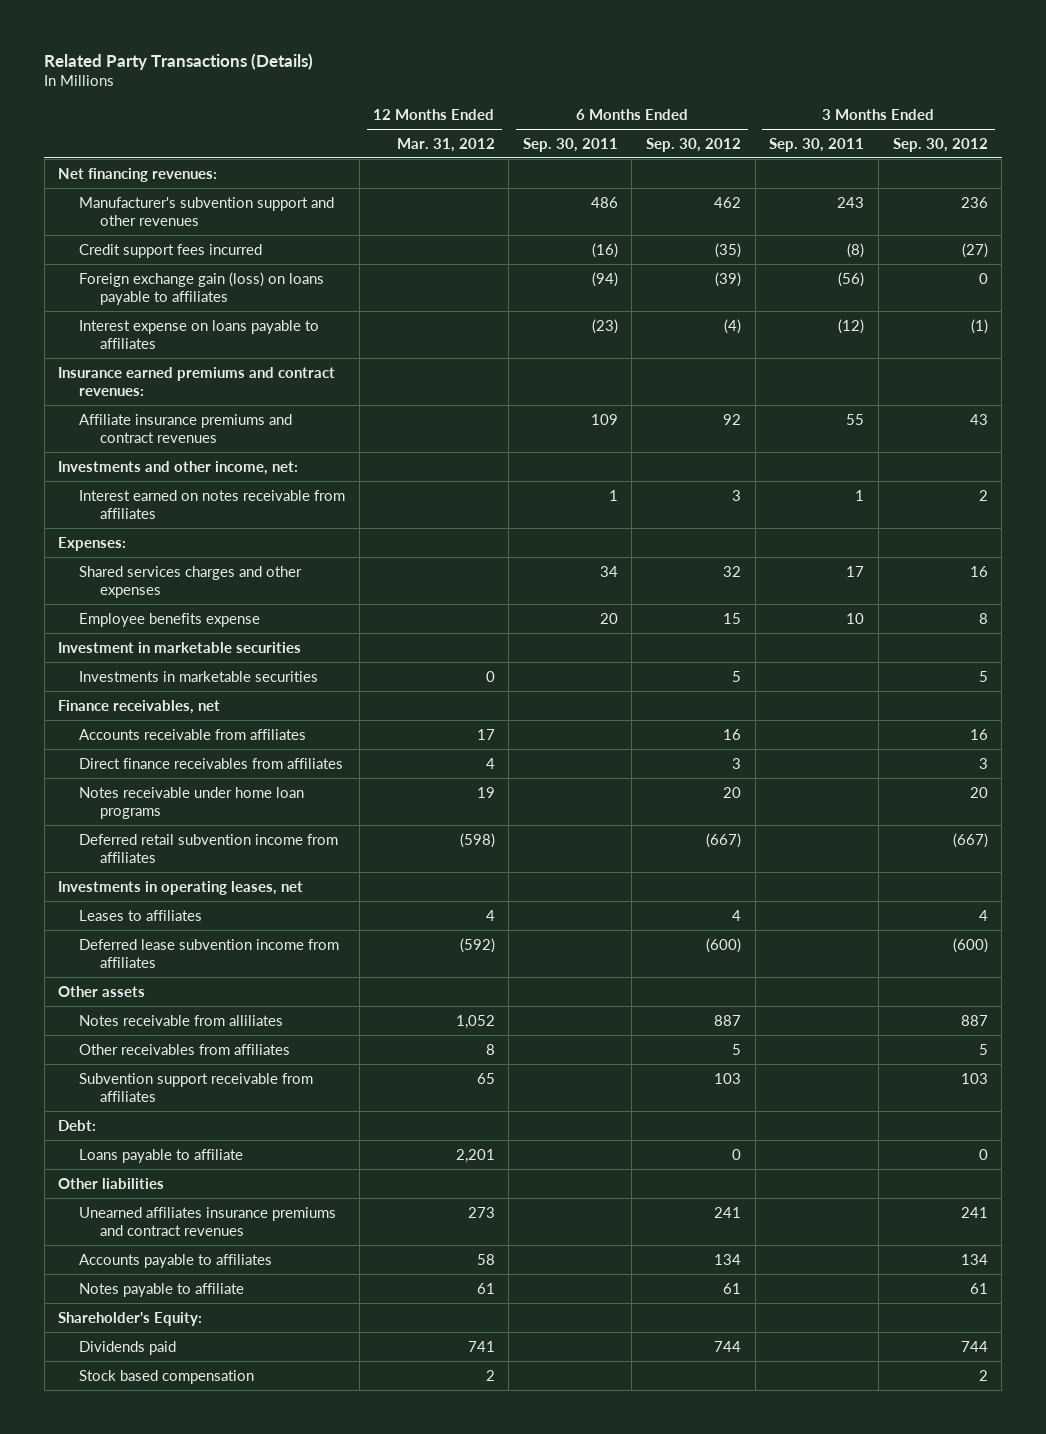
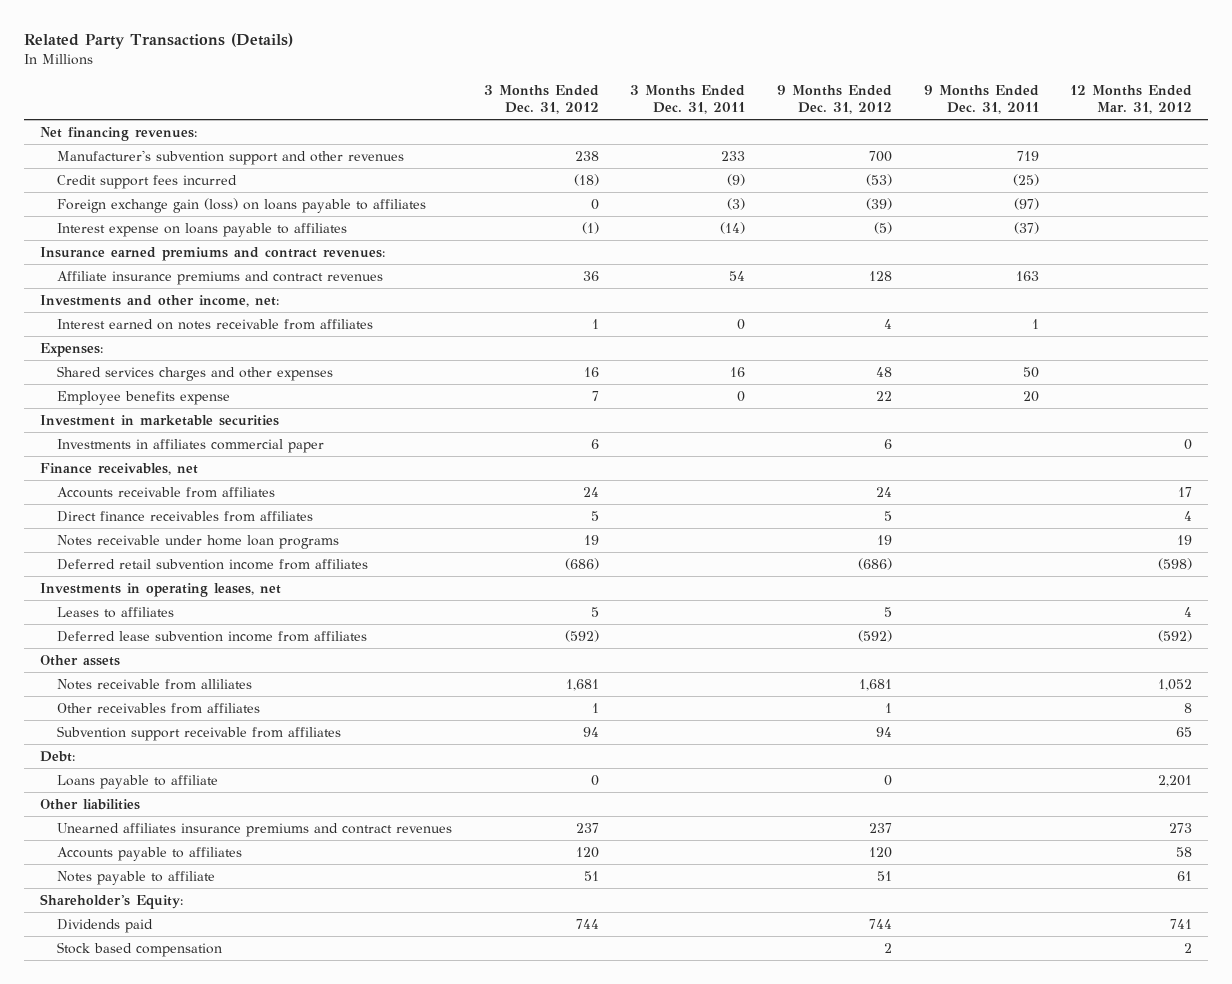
- | 12 Months Ended Mar. 31, 2012 | 6 Months Ended Sep. 30, 2011 | 6 Months Ended Sep. 30, 2012 | 3 Months Ended Sep. 30, 2011 | 3 Months Ended Sep. 30, 2012
+ | 3 Months Ended Dec. 31, 2012 | 3 Months Ended Dec. 31, 2011 | 9 Months Ended Dec. 31, 2012 | 9 Months Ended Dec. 31, 2011 | 12 Months Ended Mar. 31, 2012
- Investments in marketable securities | 0 | | 5 | | 5
+ Investments in affiliates commercial paper | 6 | | 6 | | 0

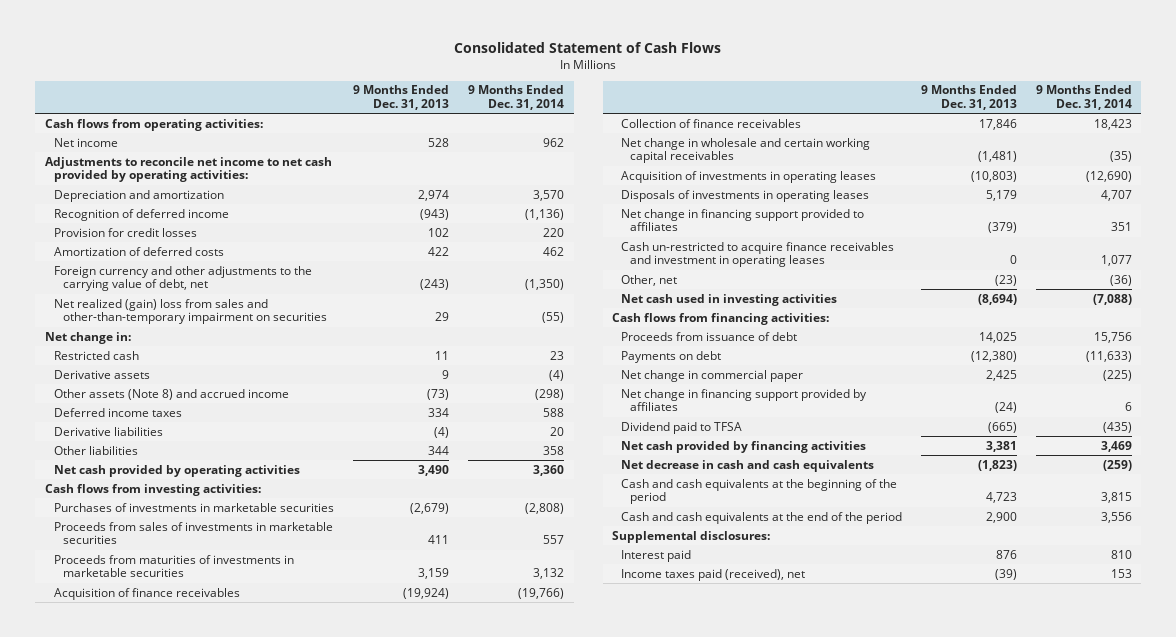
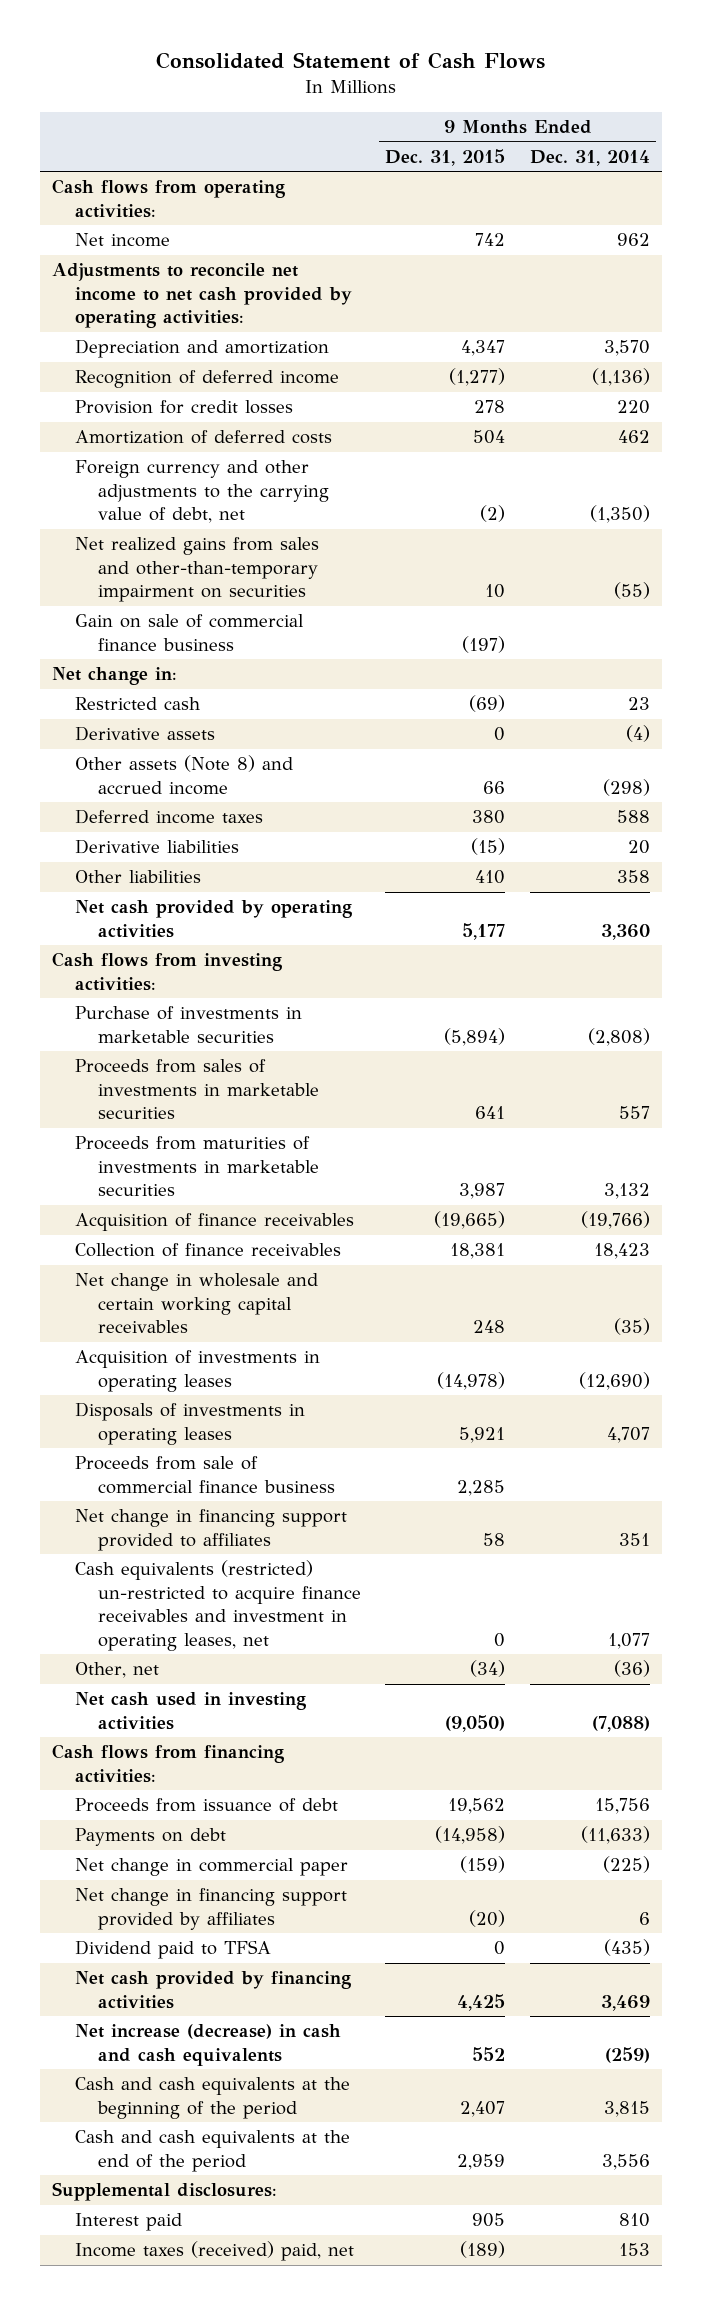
- | 9 Months Ended Dec. 31, 2013 | 9 Months Ended Dec. 31, 2014
+ | 9 Months Ended Dec. 31, 2015 | 9 Months Ended Dec. 31, 2014
- Net realized (gain) loss from sales and other-than-temporary impairment on securities | 29 | (55)
+ Net realized gains from sales and other-than-temporary impairment on securities | 10 | (55)
+ Gain on sale of commercial finance business | (197) |
- Purchases of investments in marketable securities | (2,679) | (2,808)
+ Purchase of investments in marketable securities | (5,894) | (2,808)
+ Proceeds from sale of commercial finance business | 2,285 |
- Cash un-restricted to acquire finance receivables and investment in operating leases | 0 | 1,077
+ Cash equivalents (restricted) un-restricted to acquire finance receivables and investment in operating leases, net | 0 | 1,077
- Net decrease in cash and cash equivalents | (1,823) | (259)
+ Net increase (decrease) in cash and cash equivalents | 552 | (259)
- Income taxes paid (received), net | (39) | 153
+ Income taxes (received) paid, net | (189) | 153

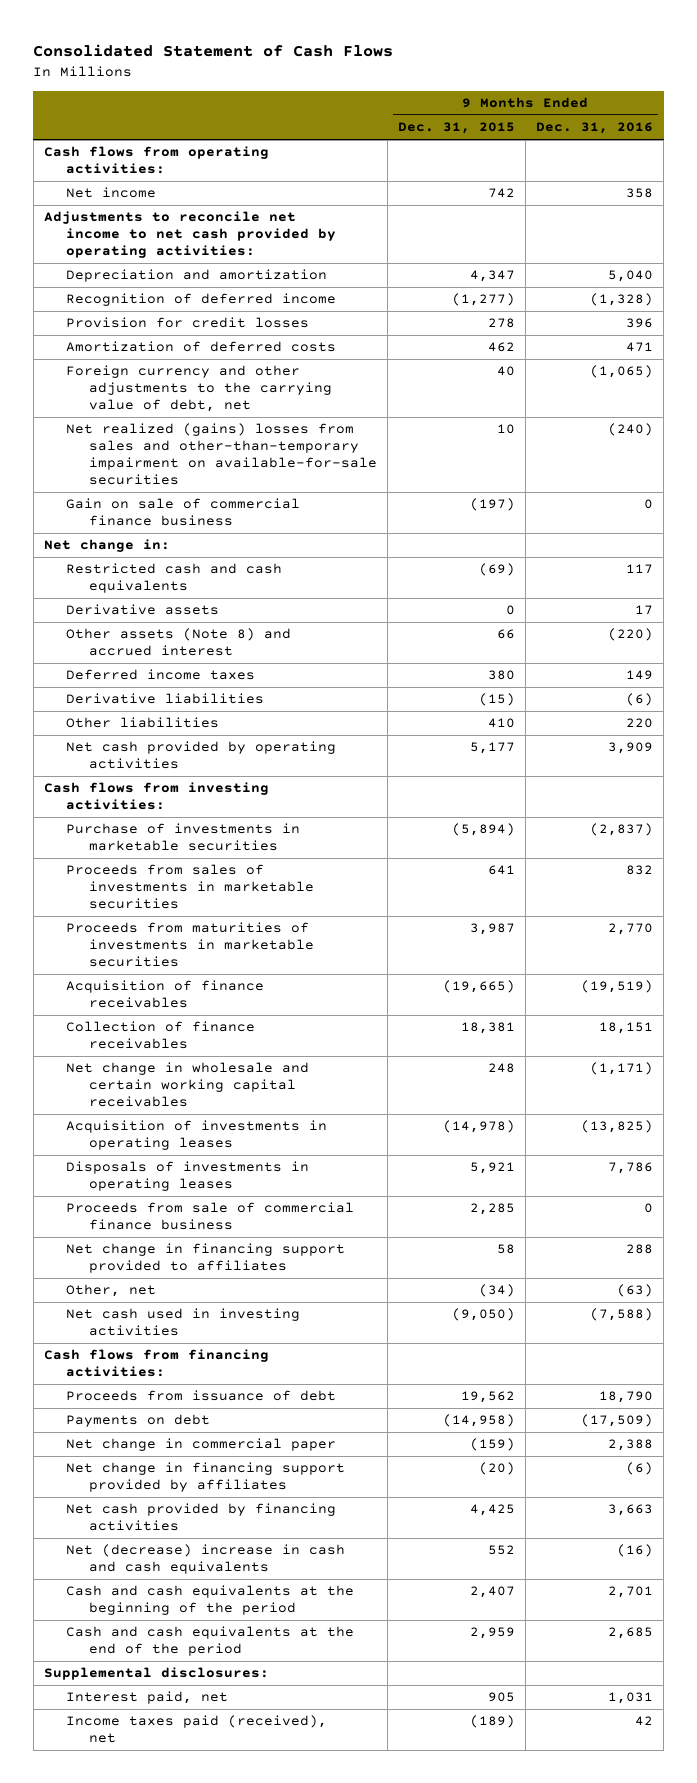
- | 9 Months Ended Dec. 31, 2015 | 9 Months Ended Dec. 31, 2014
+ | 9 Months Ended Dec. 31, 2015 | 9 Months Ended Dec. 31, 2016
- Amortization of deferred costs | 504 | 462
- Foreign currency and other adjustments to the carrying value of debt, net | (2) | (1,350)
- Net realized gains from sales and other-than-temporary impairment on securities | 10 | (55)
+ Amortization of deferred costs | 462 | 471
+ Foreign currency and other adjustments to the carrying value of debt, net | 40 | (1,065)
+ Net realized (gains) losses from sales and other-than-temporary impairment on available-for-sale securities | 10 | (240)
- Restricted cash | (69) | 23
+ Restricted cash and cash equivalents | (69) | 117
- Other assets (Note 8) and accrued income | 66 | (298)
+ Other assets (Note 8) and accrued interest | 66 | (220)
- Cash equivalents (restricted) un-restricted to acquire finance receivables and investment in operating leases, net | 0 | 1,077
- Dividend paid to TFSA | 0 | (435)
- Net increase (decrease) in cash and cash equivalents | 552 | (259)
+ Net (decrease) increase in cash and cash equivalents | 552 | (16)
- Interest paid | 905 | 810
- Income taxes (received) paid, net | (189) | 153
+ Interest paid, net | 905 | 1,031
+ Income taxes paid (received), net | (189) | 42

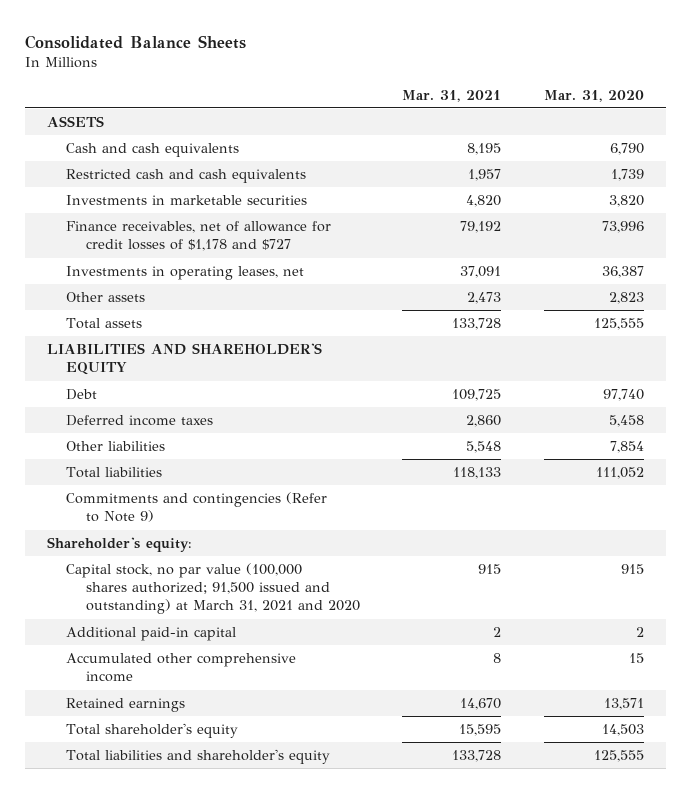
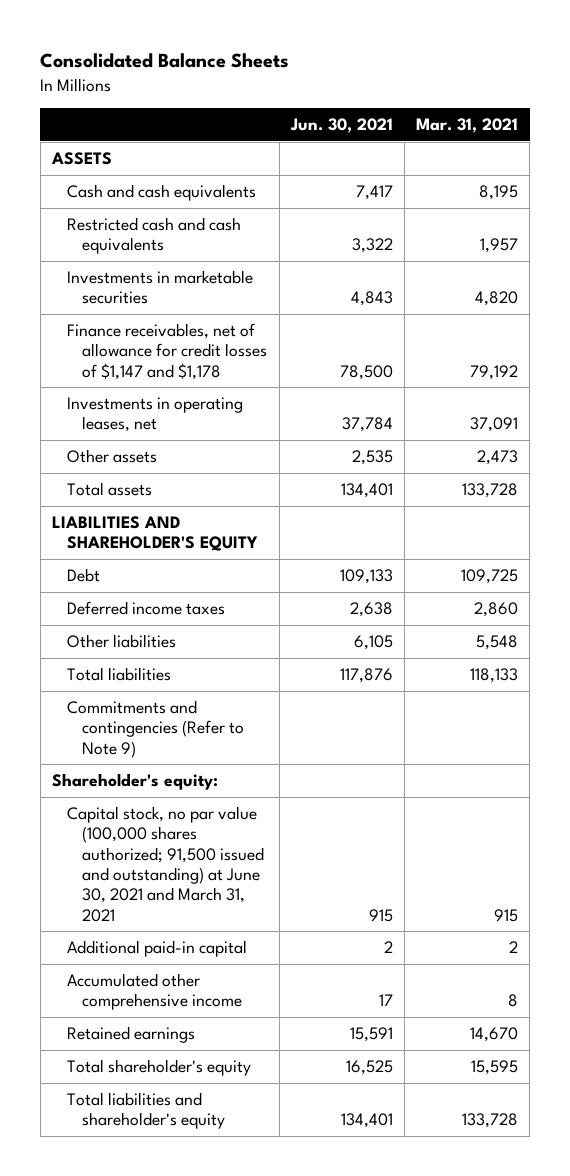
- | Mar. 31, 2021 | Mar. 31, 2020
+ | Jun. 30, 2021 | Mar. 31, 2021
- Finance receivables, net of allowance for credit losses of $1,178 and $727 | 79,192 | 73,996
+ Finance receivables, net of allowance for credit losses of $1,147 and $1,178 | 78,500 | 79,192
- Capital stock, no par value (100,000 shares authorized; 91,500 issued and outstanding) at March 31, 2021 and 2020 | 915 | 915
+ Capital stock, no par value (100,000 shares authorized; 91,500 issued and outstanding) at June 30, 2021 and March 31, 2021 | 915 | 915

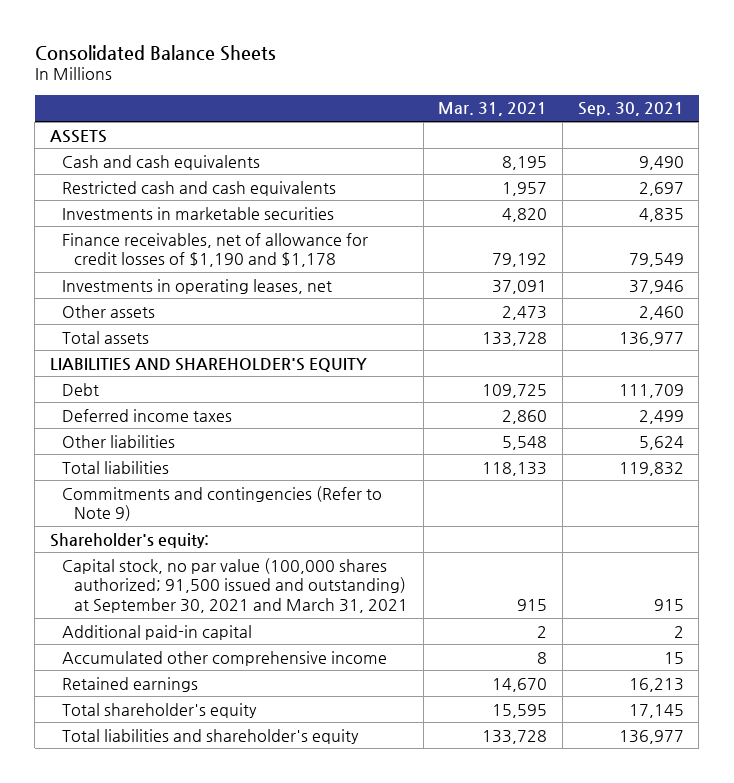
- | Jun. 30, 2021 | Mar. 31, 2021
+ | Mar. 31, 2021 | Sep. 30, 2021
- Finance receivables, net of allowance for credit losses of $1,147 and $1,178 | 78,500 | 79,192
+ Finance receivables, net of allowance for credit losses of $1,190 and $1,178 | 79,192 | 79,549
- Capital stock, no par value (100,000 shares authorized; 91,500 issued and outstanding) at June 30, 2021 and March 31, 2021 | 915 | 915
+ Capital stock, no par value (100,000 shares authorized; 91,500 issued and outstanding) at September 30, 2021 and March 31, 2021 | 915 | 915

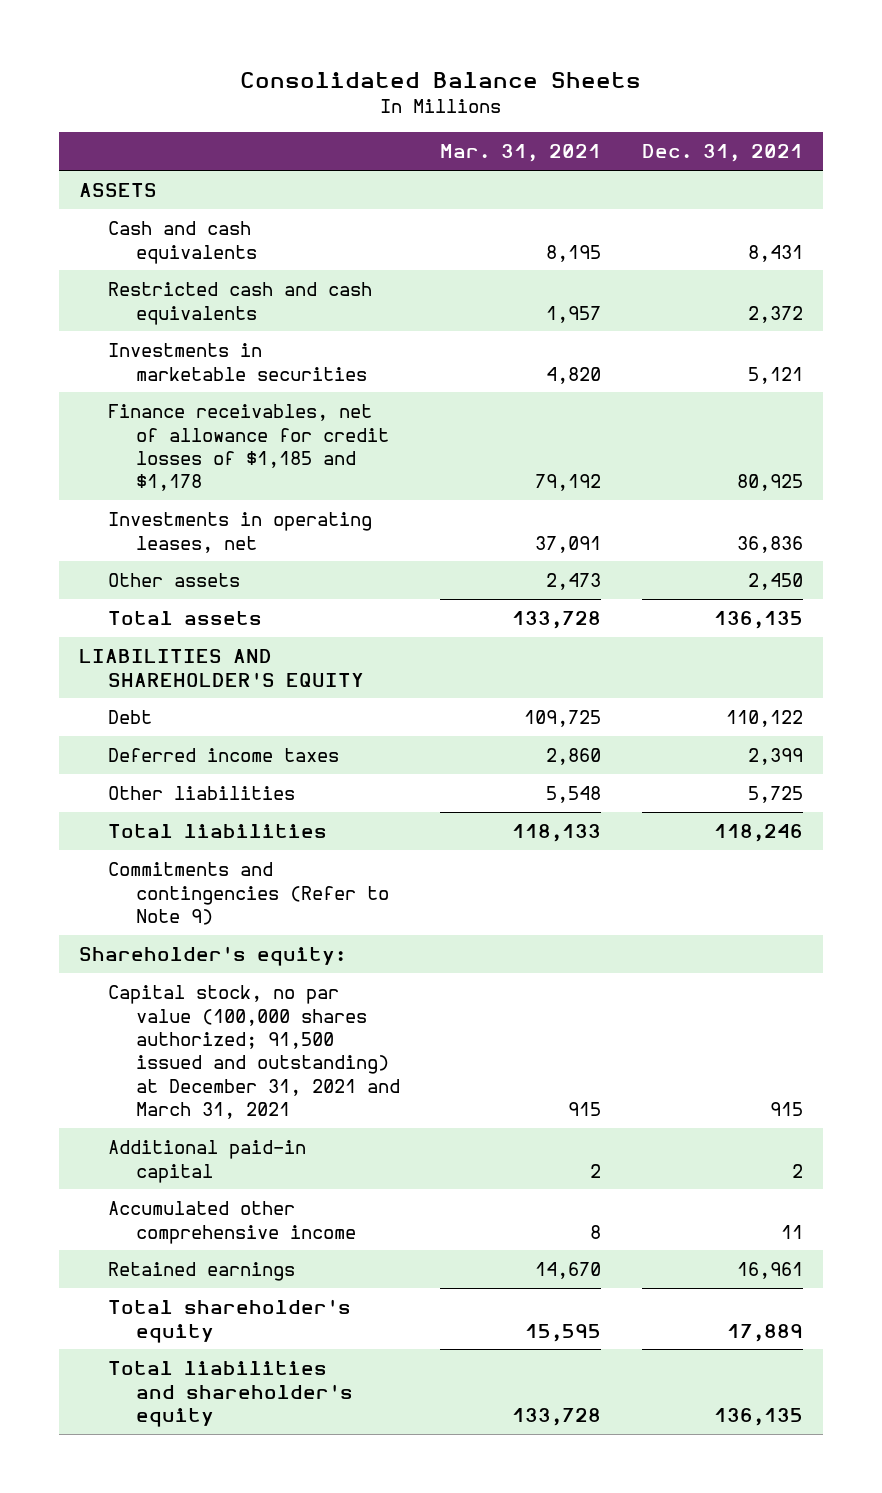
- | Mar. 31, 2021 | Sep. 30, 2021
+ | Mar. 31, 2021 | Dec. 31, 2021
- Finance receivables, net of allowance for credit losses of $1,190 and $1,178 | 79,192 | 79,549
+ Finance receivables, net of allowance for credit losses of $1,185 and $1,178 | 79,192 | 80,925
- Capital stock, no par value (100,000 shares authorized; 91,500 issued and outstanding) at September 30, 2021 and March 31, 2021 | 915 | 915
+ Capital stock, no par value (100,000 shares authorized; 91,500 issued and outstanding) at December 31, 2021 and March 31, 2021 | 915 | 915

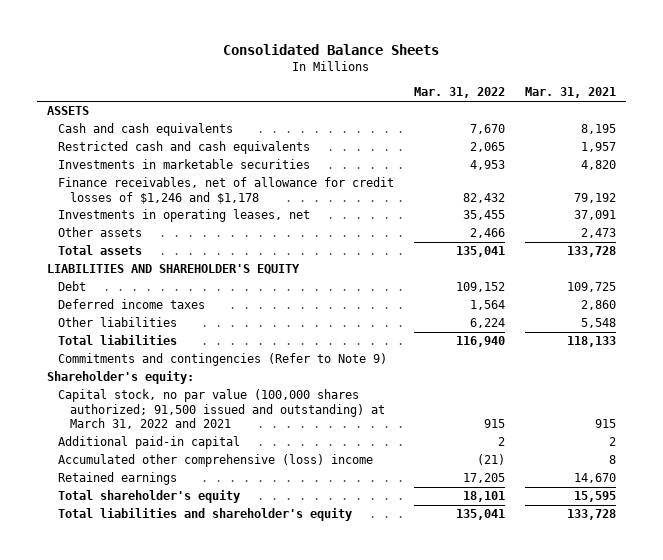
- | Mar. 31, 2021 | Dec. 31, 2021
+ | Mar. 31, 2022 | Mar. 31, 2021
- Finance receivables, net of allowance for credit losses of $1,185 and $1,178 | 79,192 | 80,925
+ Finance receivables, net of allowance for credit losses of $1,246 and $1,178 | 82,432 | 79,192
- Capital stock, no par value (100,000 shares authorized; 91,500 issued and outstanding) at December 31, 2021 and March 31, 2021 | 915 | 915
+ Capital stock, no par value (100,000 shares authorized; 91,500 issued and outstanding) at March 31, 2022 and 2021 | 915 | 915
- Accumulated other comprehensive income | 8 | 11
+ Accumulated other comprehensive (loss) income | (21) | 8

